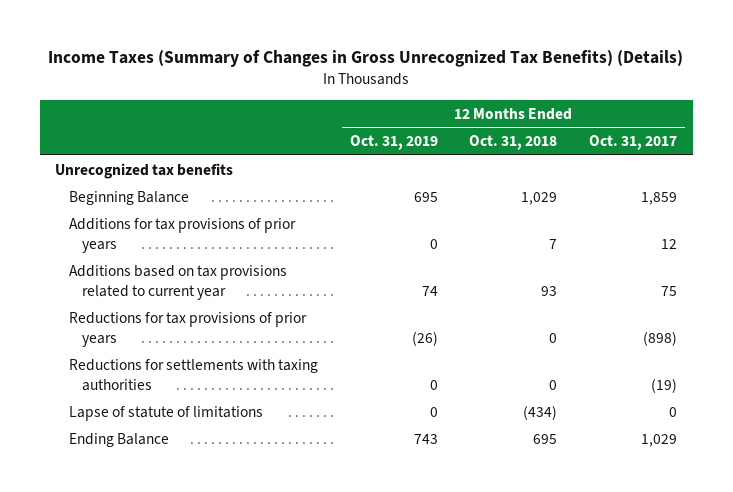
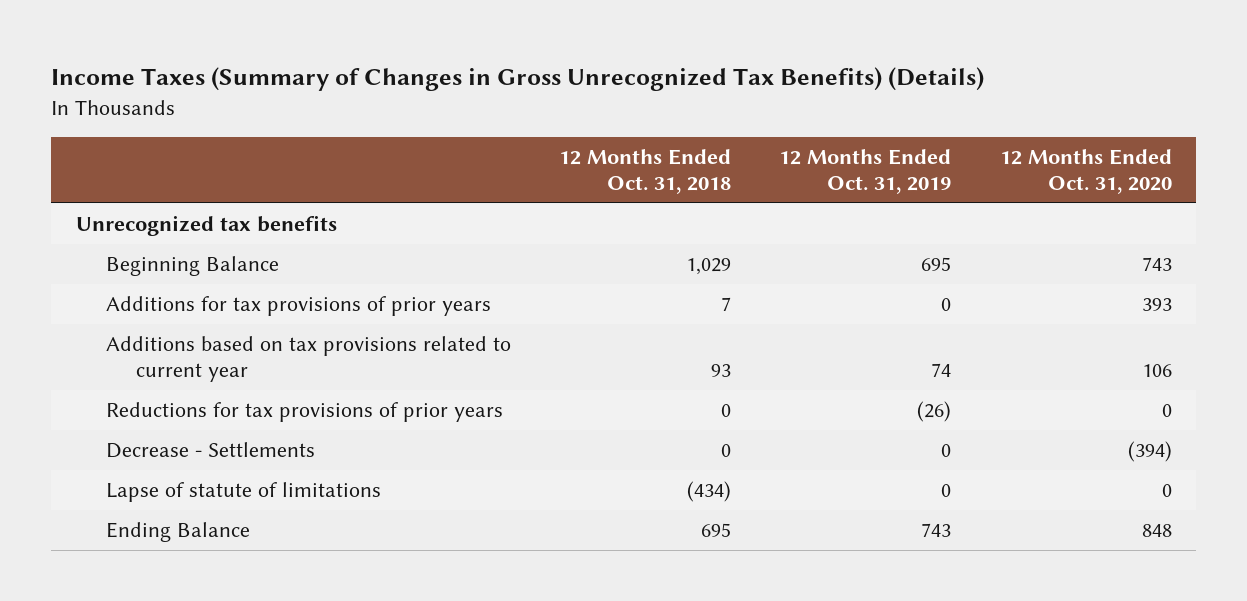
- | 12 Months Ended Oct. 31, 2019 | 12 Months Ended Oct. 31, 2018 | 12 Months Ended Oct. 31, 2017
+ | 12 Months Ended Oct. 31, 2018 | 12 Months Ended Oct. 31, 2019 | 12 Months Ended Oct. 31, 2020
- Reductions for settlements with taxing authorities | 0 | 0 | (19)
+ Decrease - Settlements | 0 | 0 | (394)

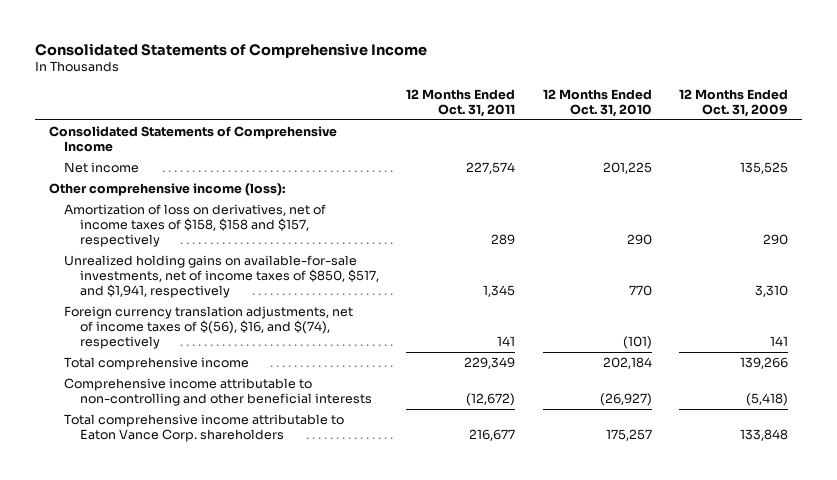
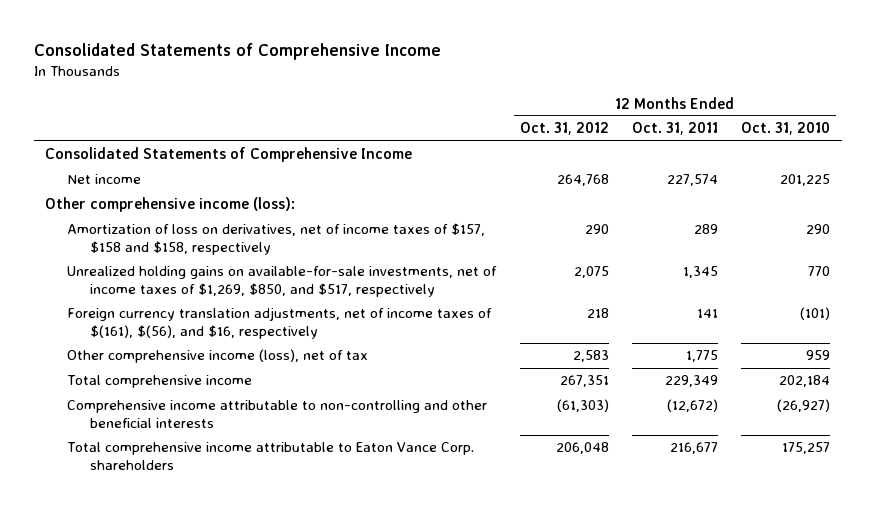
- | 12 Months Ended Oct. 31, 2011 | 12 Months Ended Oct. 31, 2010 | 12 Months Ended Oct. 31, 2009
+ | 12 Months Ended Oct. 31, 2012 | 12 Months Ended Oct. 31, 2011 | 12 Months Ended Oct. 31, 2010
- Amortization of loss on derivatives, net of income taxes of $158, $158 and $157, respectively | 289 | 290 | 290
- Unrealized holding gains on available-for-sale investments, net of income taxes of $850, $517, and $1,941, respectively | 1,345 | 770 | 3,310
- Foreign currency translation adjustments, net of income taxes of $(56), $16, and $(74), respectively | 141 | (101) | 141
+ Amortization of loss on derivatives, net of income taxes of $157, $158 and $158, respectively | 290 | 289 | 290
+ Unrealized holding gains on available-for-sale investments, net of income taxes of $1,269, $850, and $517, respectively | 2,075 | 1,345 | 770
+ Foreign currency translation adjustments, net of income taxes of $(161), $(56), and $16, respectively | 218 | 141 | (101)
+ Other comprehensive income (loss), net of tax | 2,583 | 1,775 | 959

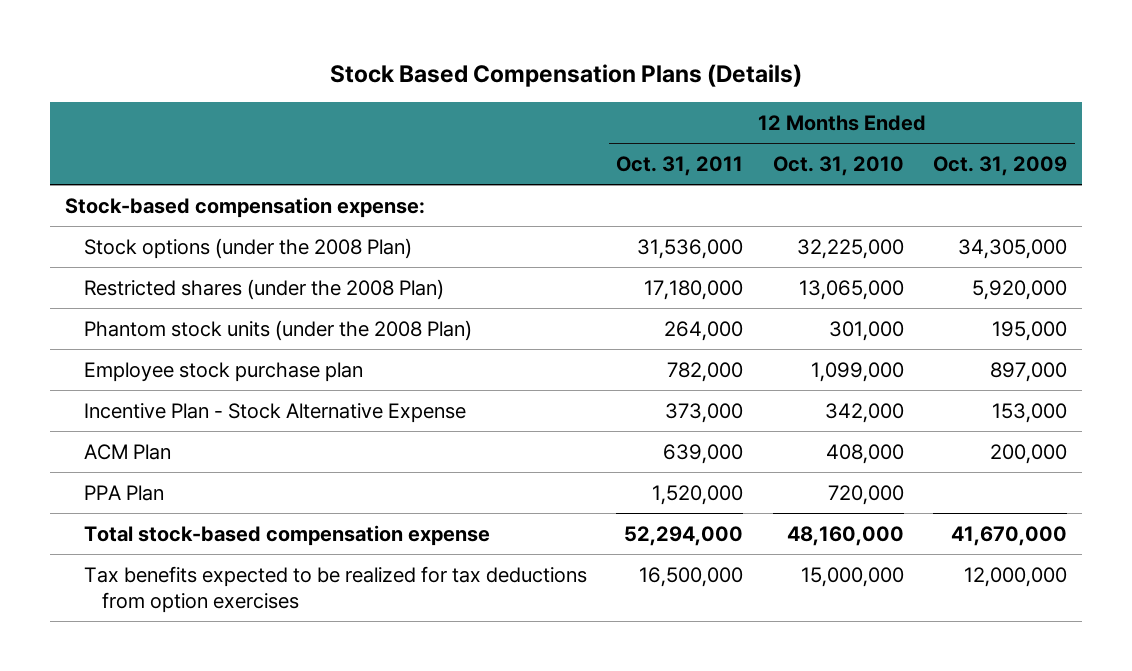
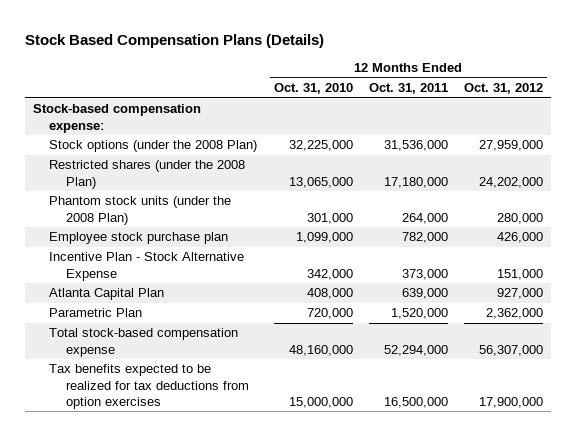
- | 12 Months Ended Oct. 31, 2011 | 12 Months Ended Oct. 31, 2010 | 12 Months Ended Oct. 31, 2009
+ | 12 Months Ended Oct. 31, 2010 | 12 Months Ended Oct. 31, 2011 | 12 Months Ended Oct. 31, 2012
- ACM Plan | 639,000 | 408,000 | 200,000
- PPA Plan | 1,520,000 | 720,000 |
+ Atlanta Capital Plan | 408,000 | 639,000 | 927,000
+ Parametric Plan | 720,000 | 1,520,000 | 2,362,000

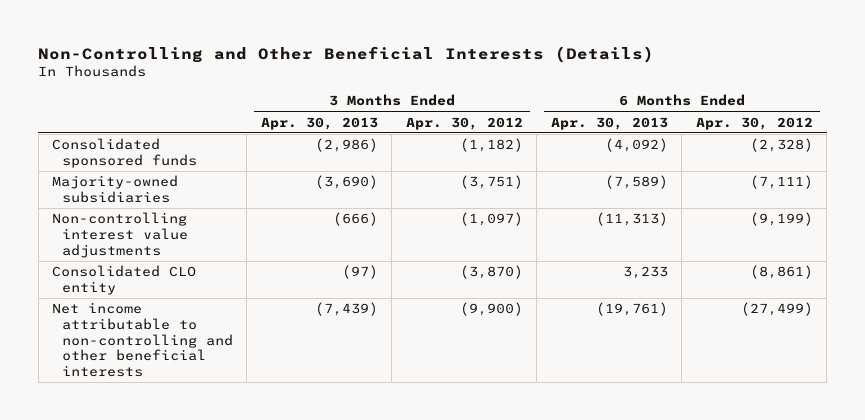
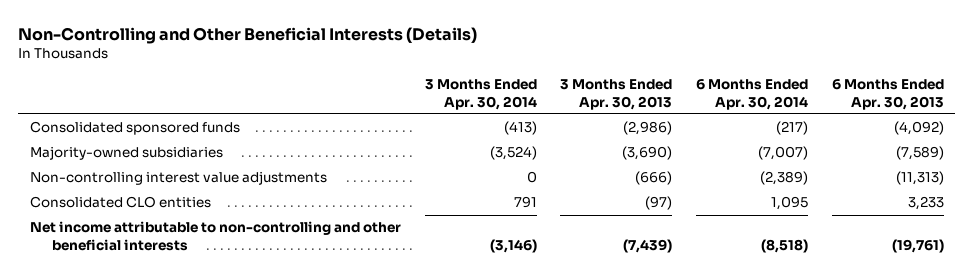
- | 3 Months Ended Apr. 30, 2013 | 3 Months Ended Apr. 30, 2012 | 6 Months Ended Apr. 30, 2013 | 6 Months Ended Apr. 30, 2012
+ | 3 Months Ended Apr. 30, 2014 | 3 Months Ended Apr. 30, 2013 | 6 Months Ended Apr. 30, 2014 | 6 Months Ended Apr. 30, 2013
- Consolidated CLO entity | (97) | (3,870) | 3,233 | (8,861)
+ Consolidated CLO entities | 791 | (97) | 1,095 | 3,233

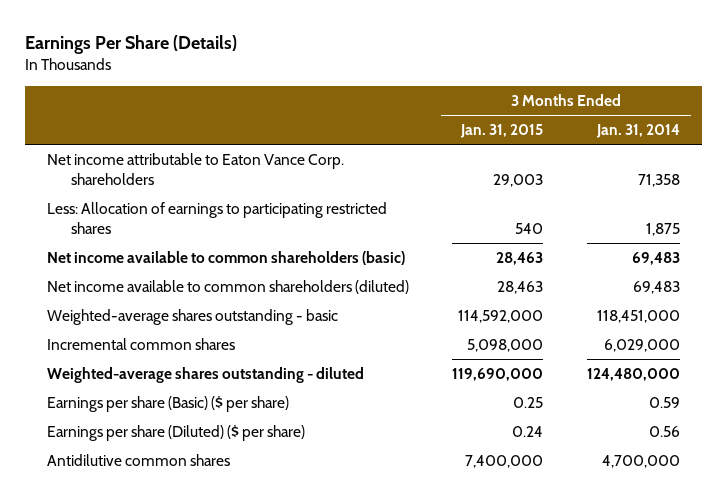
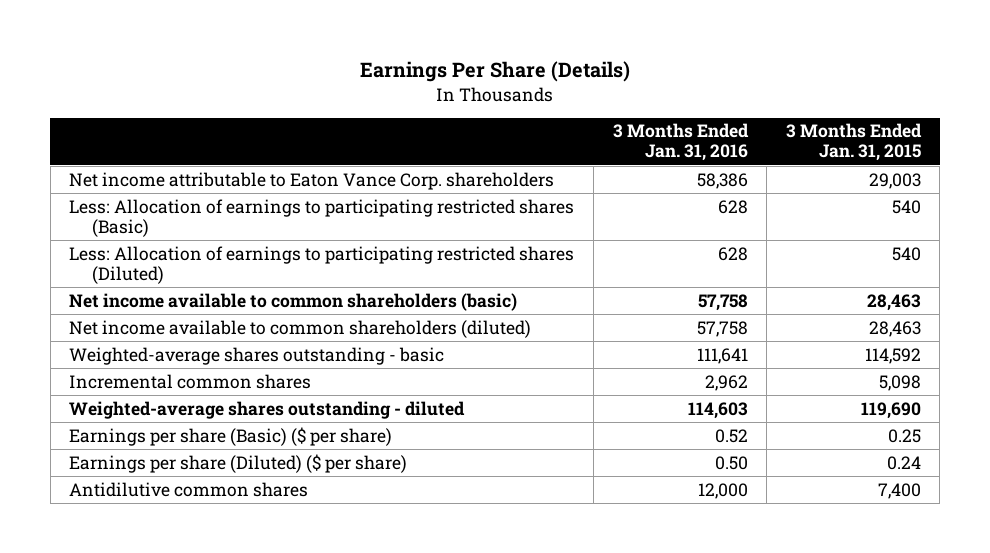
- | 3 Months Ended Jan. 31, 2015 | 3 Months Ended Jan. 31, 2014
+ | 3 Months Ended Jan. 31, 2016 | 3 Months Ended Jan. 31, 2015
- Less: Allocation of earnings to participating restricted shares | 540 | 1,875
+ Less: Allocation of earnings to participating restricted shares (Basic) | 628 | 540
+ Less: Allocation of earnings to participating restricted shares (Diluted) | 628 | 540
- Weighted-average shares outstanding - basic | 114,592,000 | 118,451,000
- Incremental common shares | 5,098,000 | 6,029,000
- Weighted-average shares outstanding - diluted | 119,690,000 | 124,480,000
+ Weighted-average shares outstanding - basic | 111,641 | 114,592
+ Incremental common shares | 2,962 | 5,098
+ Weighted-average shares outstanding - diluted | 114,603 | 119,690
- Antidilutive common shares | 7,400,000 | 4,700,000
+ Antidilutive common shares | 12,000 | 7,400

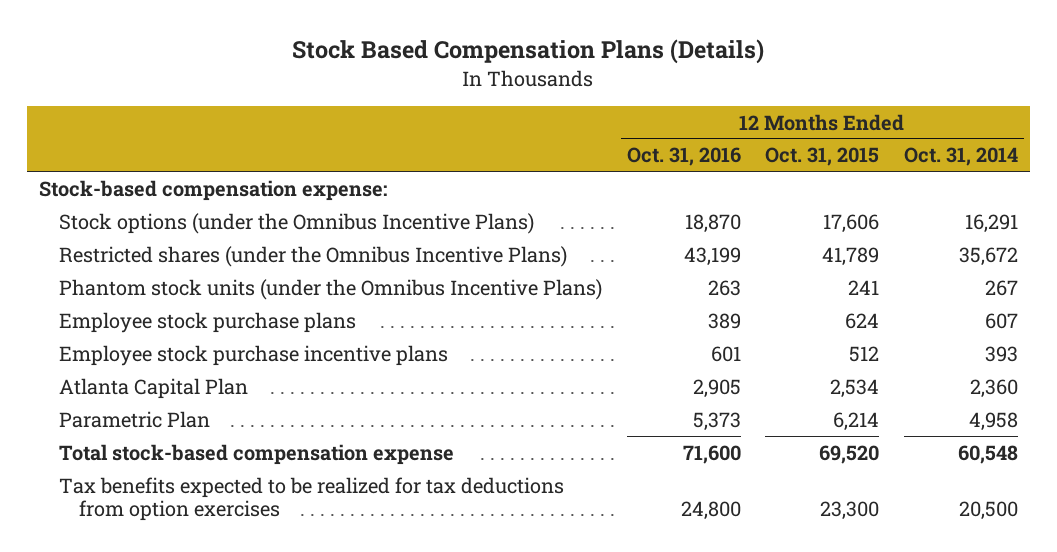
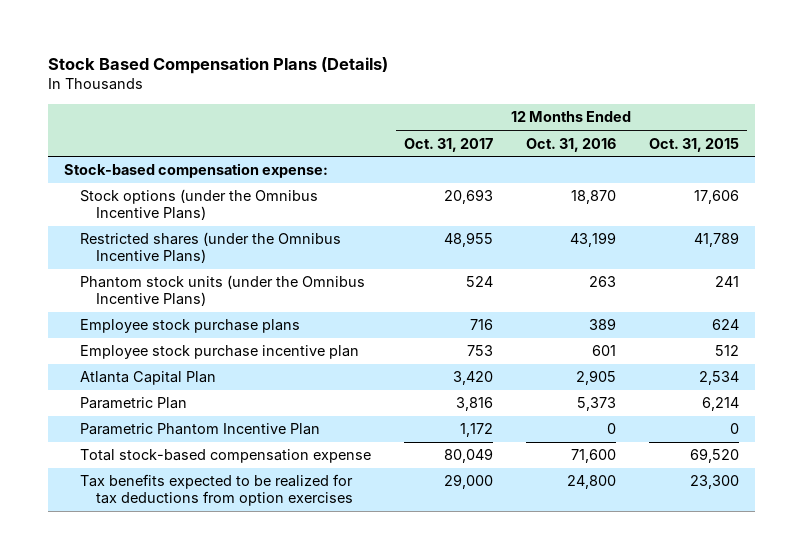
- | 12 Months Ended Oct. 31, 2016 | 12 Months Ended Oct. 31, 2015 | 12 Months Ended Oct. 31, 2014
+ | 12 Months Ended Oct. 31, 2017 | 12 Months Ended Oct. 31, 2016 | 12 Months Ended Oct. 31, 2015
- Employee stock purchase incentive plans | 601 | 512 | 393
+ Employee stock purchase incentive plan | 753 | 601 | 512
+ Parametric Phantom Incentive Plan | 1,172 | 0 | 0

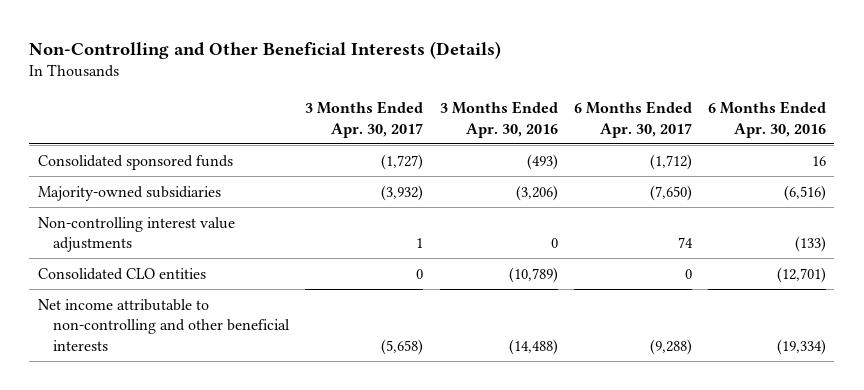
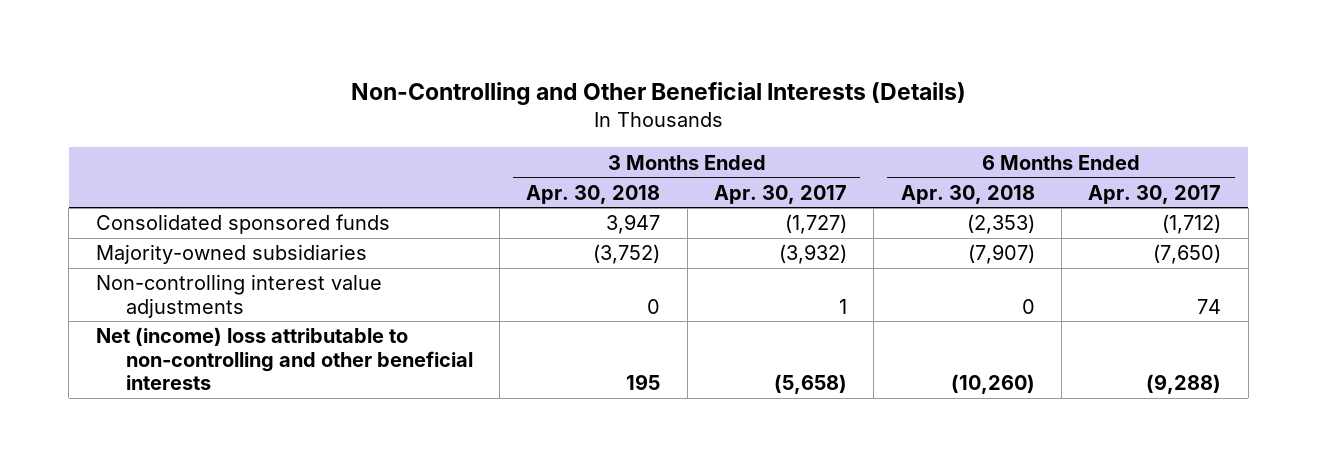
- | 3 Months Ended Apr. 30, 2017 | 3 Months Ended Apr. 30, 2016 | 6 Months Ended Apr. 30, 2017 | 6 Months Ended Apr. 30, 2016
+ | 3 Months Ended Apr. 30, 2018 | 3 Months Ended Apr. 30, 2017 | 6 Months Ended Apr. 30, 2018 | 6 Months Ended Apr. 30, 2017
- Consolidated CLO entities | 0 | (10,789) | 0 | (12,701)
- Net income attributable to non-controlling and other beneficial interests | (5,658) | (14,488) | (9,288) | (19,334)
+ Net (income) loss attributable to non-controlling and other beneficial interests | 195 | (5,658) | (10,260) | (9,288)

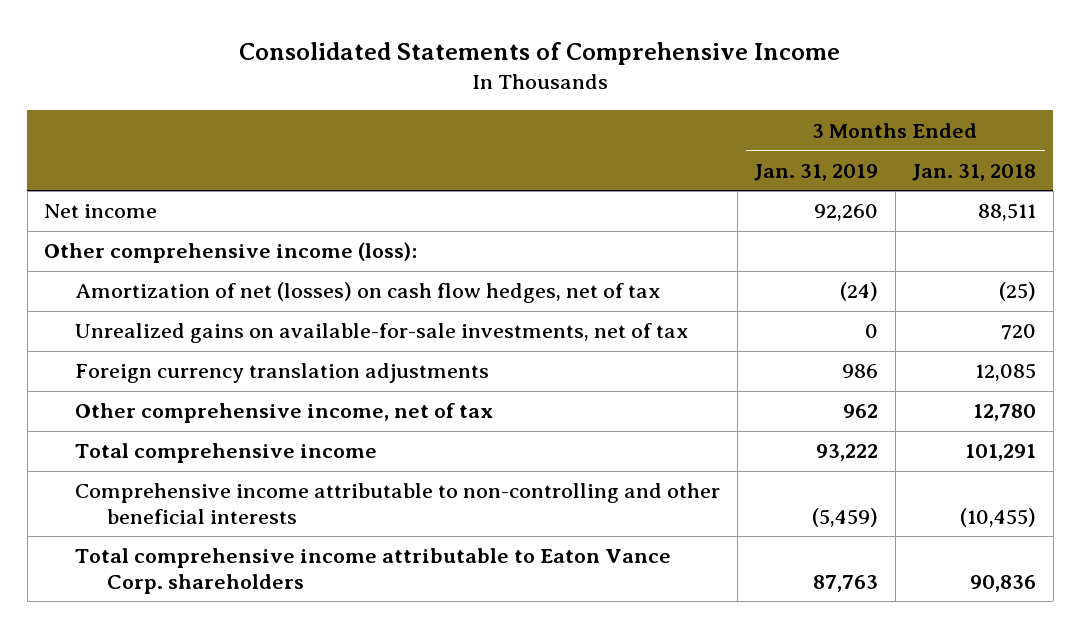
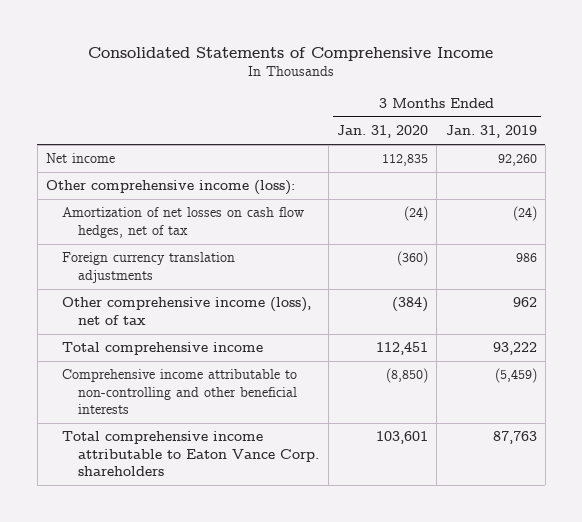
- | 3 Months Ended Jan. 31, 2019 | 3 Months Ended Jan. 31, 2018
+ | 3 Months Ended Jan. 31, 2020 | 3 Months Ended Jan. 31, 2019
- Amortization of net (losses) on cash flow hedges, net of tax | (24) | (25)
- Unrealized gains on available-for-sale investments, net of tax | 0 | 720
+ Amortization of net losses on cash flow hedges, net of tax | (24) | (24)
- Other comprehensive income, net of tax | 962 | 12,780
+ Other comprehensive income (loss), net of tax | (384) | 962

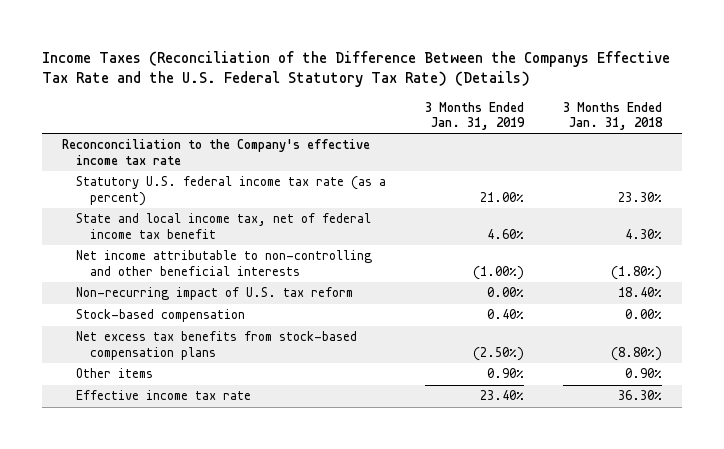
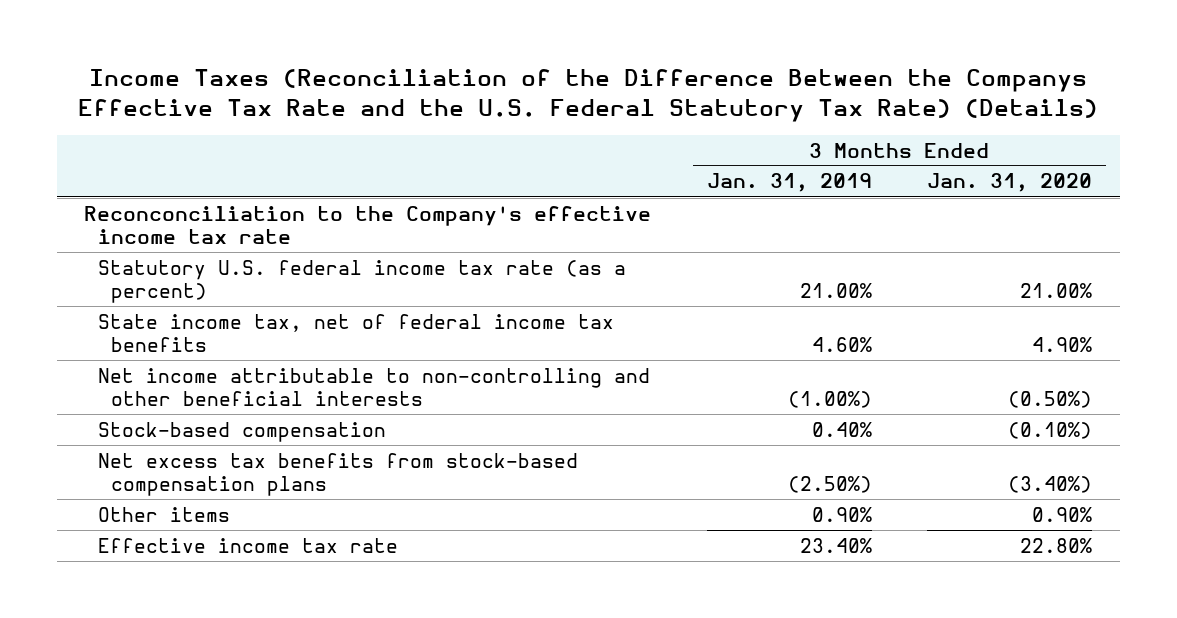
- | 3 Months Ended Jan. 31, 2019 | 3 Months Ended Jan. 31, 2018
+ | 3 Months Ended Jan. 31, 2019 | 3 Months Ended Jan. 31, 2020
- State and local income tax, net of federal income tax benefit | 4.60% | 4.30%
+ State income tax, net of federal income tax benefits | 4.60% | 4.90%
- Non-recurring impact of U.S. tax reform | 0.00% | 18.40%

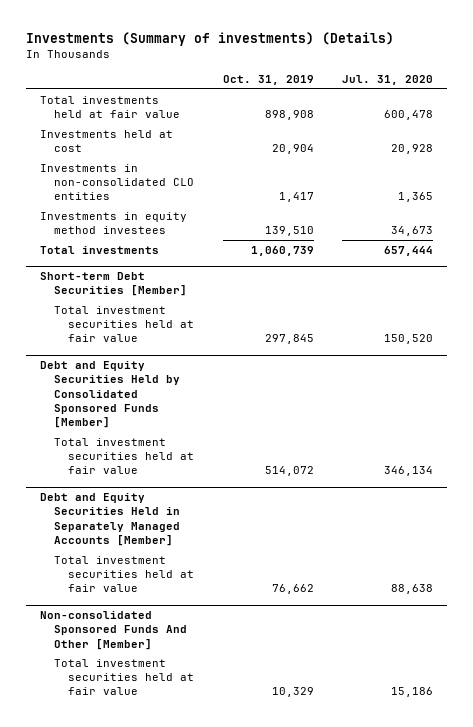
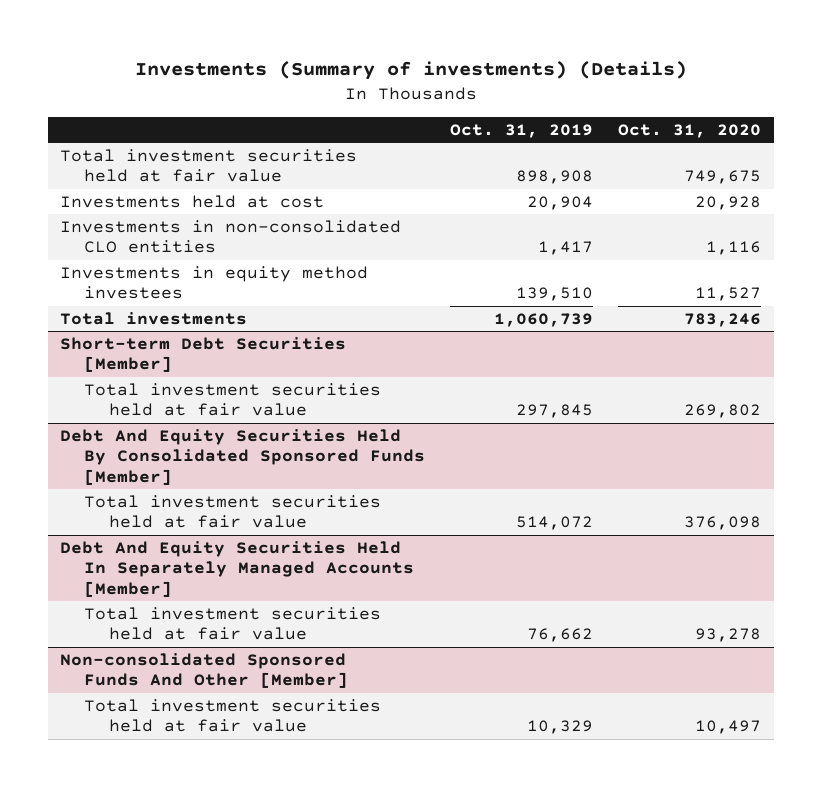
- | Oct. 31, 2019 | Jul. 31, 2020
+ | Oct. 31, 2019 | Oct. 31, 2020
- Total investments held at fair value | 898,908 | 600,478
+ Total investment securities held at fair value | 898,908 | 749,675
- Debt and Equity Securities Held by Consolidated Sponsored Funds [Member]
+ Debt And Equity Securities Held By Consolidated Sponsored Funds [Member]
- Debt and Equity Securities Held in Separately Managed Accounts [Member]
+ Debt And Equity Securities Held In Separately Managed Accounts [Member]

